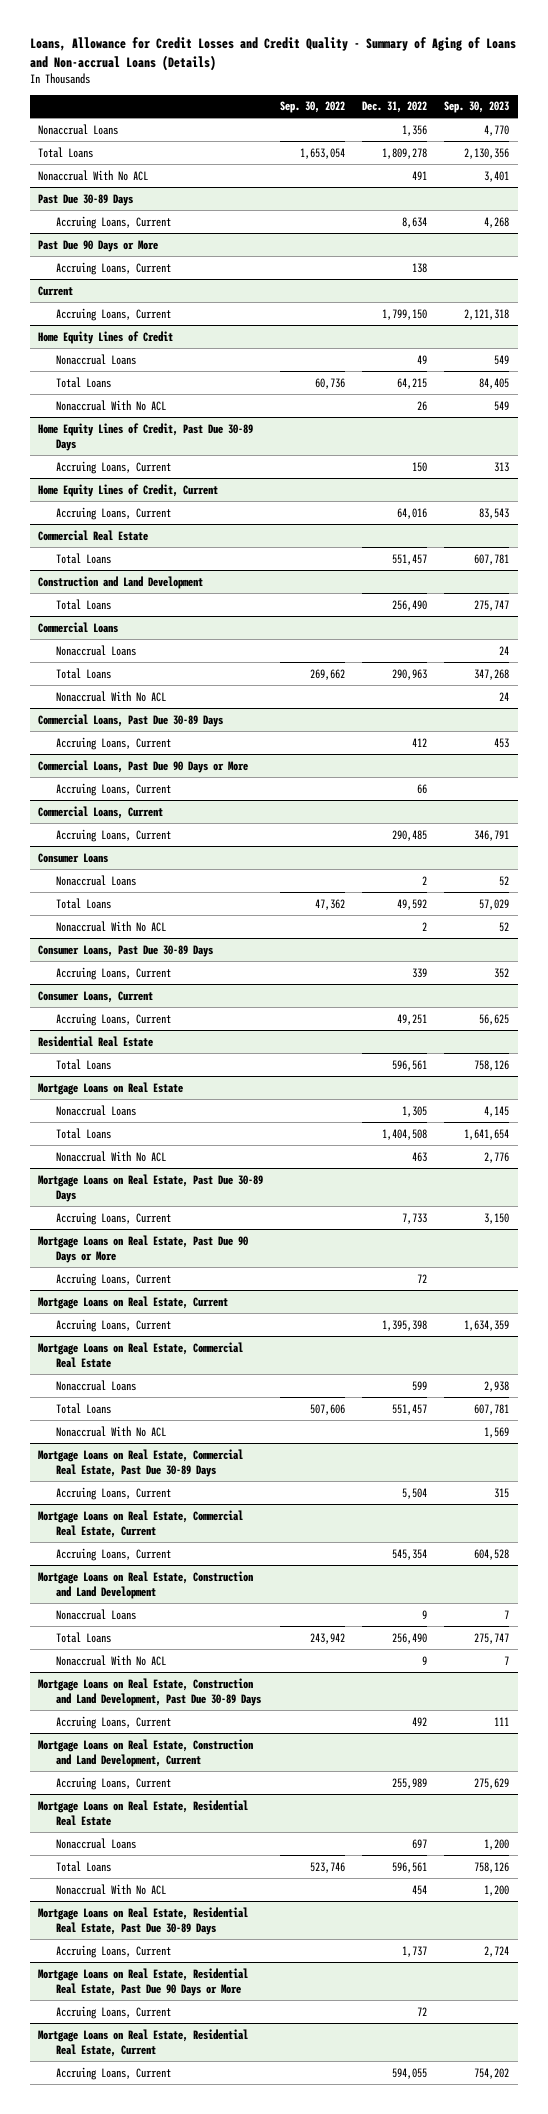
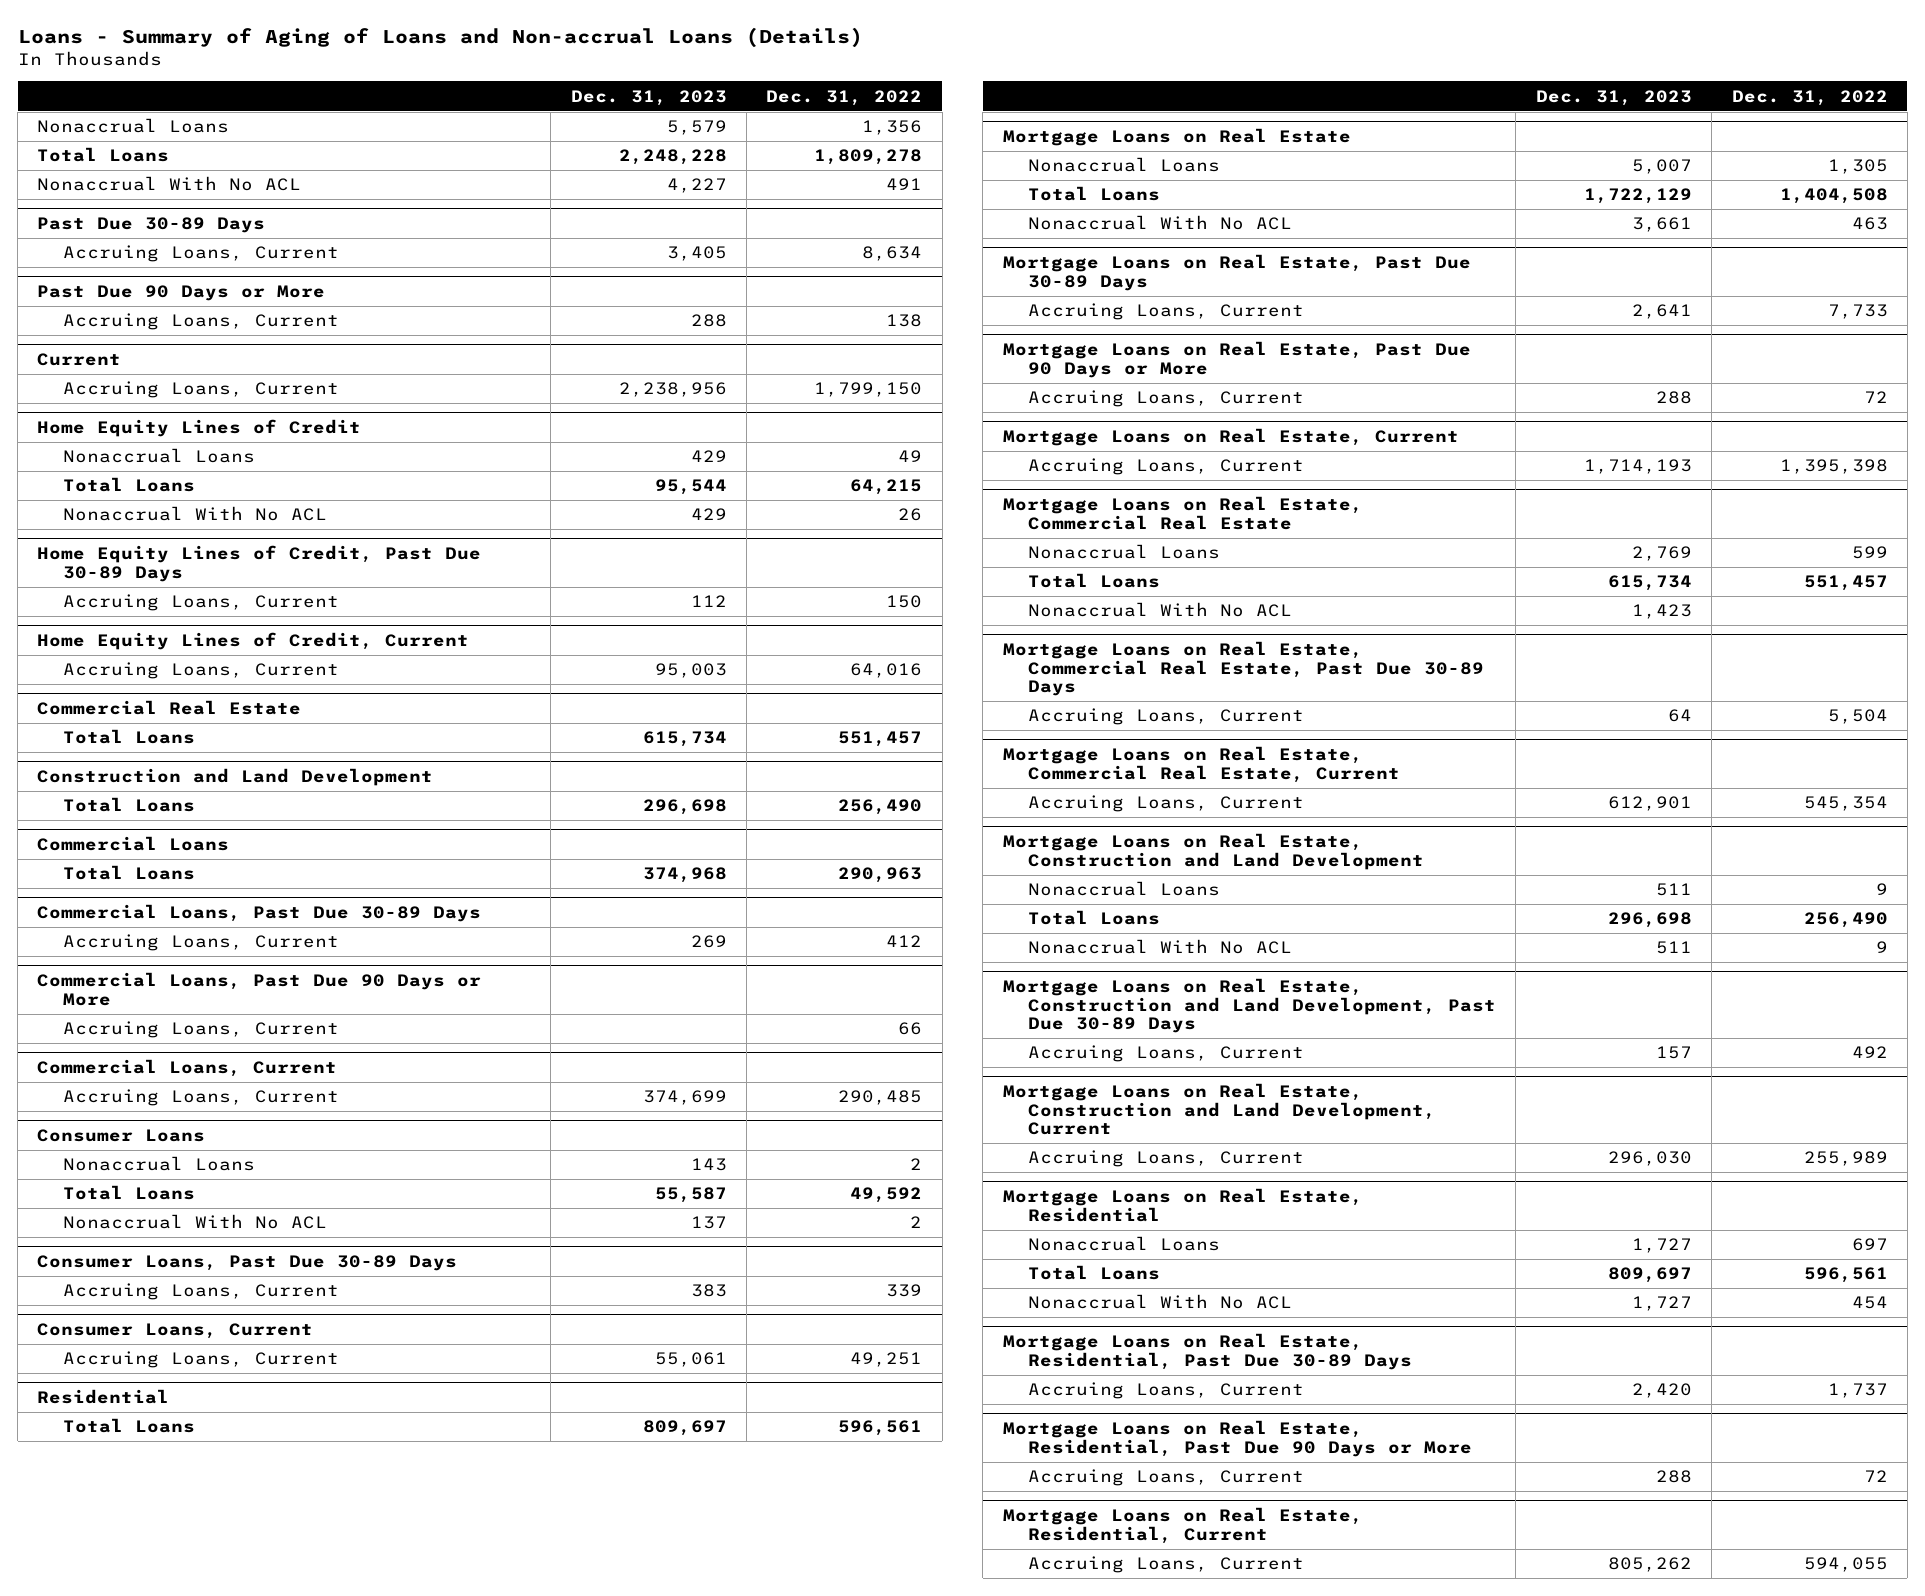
- Loans, Allowance for Credit Losses and Credit Quality - Summary of Aging of Loans and Non-accrual Loans (Details)
+ Loans - Summary of Aging of Loans and Non-accrual Loans (Details)
- | Sep. 30, 2022 | Dec. 31, 2022 | Sep. 30, 2023
+ | Dec. 31, 2023 | Dec. 31, 2022
@ Commercial Loans
- Nonaccrual Loans | | | 24
- Nonaccrual With No ACL | | | 24
- Residential Real Estate
+ Residential
- Mortgage Loans on Real Estate, Residential Real Estate
+ Mortgage Loans on Real Estate, Residential
- Mortgage Loans on Real Estate, Residential Real Estate, Past Due 30-89 Days
+ Mortgage Loans on Real Estate, Residential, Past Due 30-89 Days
- Mortgage Loans on Real Estate, Residential Real Estate, Past Due 90 Days or More
+ Mortgage Loans on Real Estate, Residential, Past Due 90 Days or More
- Mortgage Loans on Real Estate, Residential Real Estate, Current
+ Mortgage Loans on Real Estate, Residential, Current

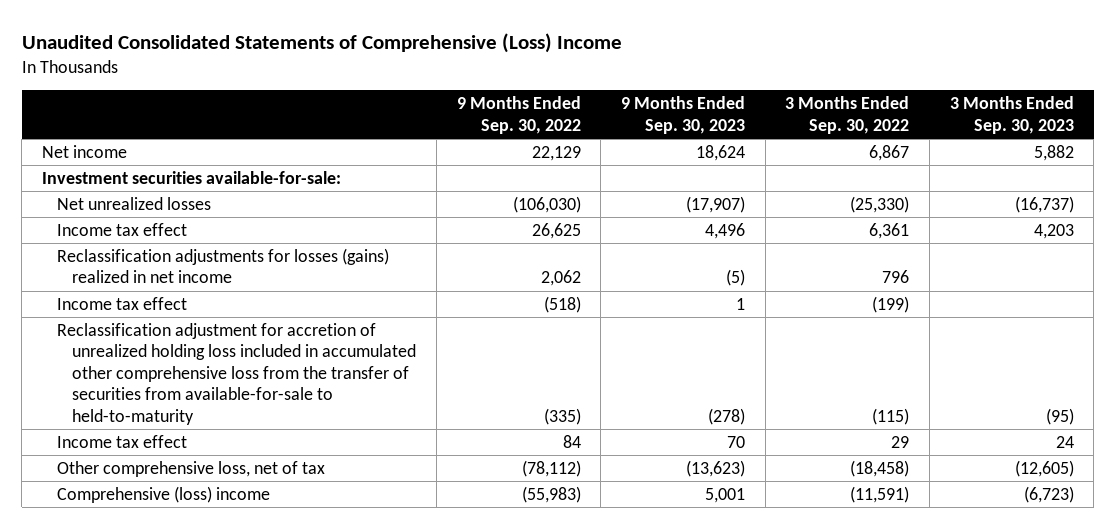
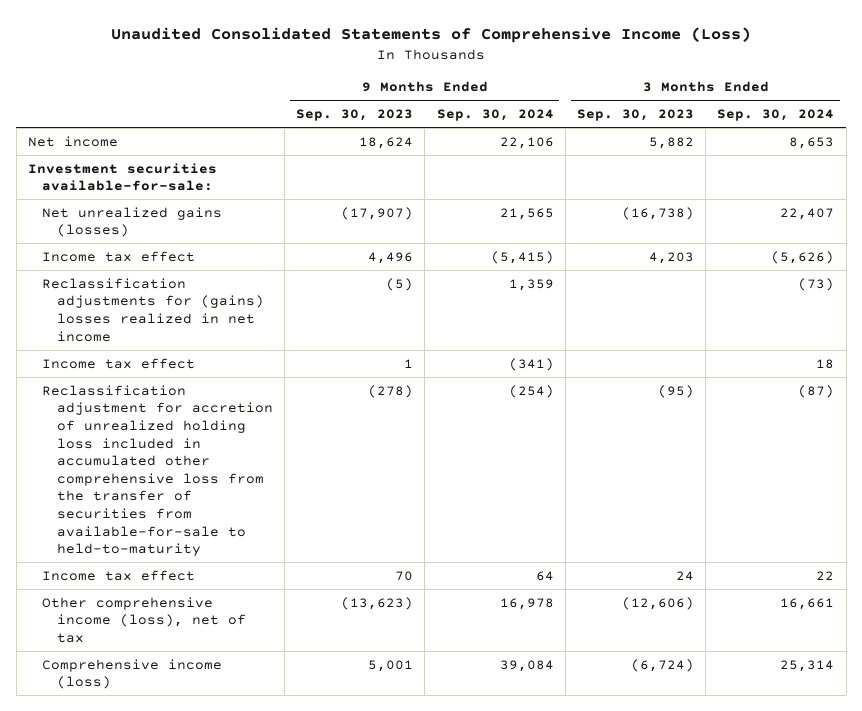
- Unaudited Consolidated Statements of Comprehensive (Loss) Income
+ Unaudited Consolidated Statements of Comprehensive Income (Loss)
- | 9 Months Ended Sep. 30, 2022 | 9 Months Ended Sep. 30, 2023 | 3 Months Ended Sep. 30, 2022 | 3 Months Ended Sep. 30, 2023
+ | 9 Months Ended Sep. 30, 2023 | 9 Months Ended Sep. 30, 2024 | 3 Months Ended Sep. 30, 2023 | 3 Months Ended Sep. 30, 2024
- Net unrealized losses | (106,030) | (17,907) | (25,330) | (16,737)
+ Net unrealized gains (losses) | (17,907) | 21,565 | (16,738) | 22,407
- Reclassification adjustments for losses (gains) realized in net income | 2,062 | (5) | 796 |
+ Reclassification adjustments for (gains) losses realized in net income | (5) | 1,359 | | (73)
- Other comprehensive loss, net of tax | (78,112) | (13,623) | (18,458) | (12,605)
- Comprehensive (loss) income | (55,983) | 5,001 | (11,591) | (6,723)
+ Other comprehensive income (loss), net of tax | (13,623) | 16,978 | (12,606) | 16,661
+ Comprehensive income (loss) | 5,001 | 39,084 | (6,724) | 25,314

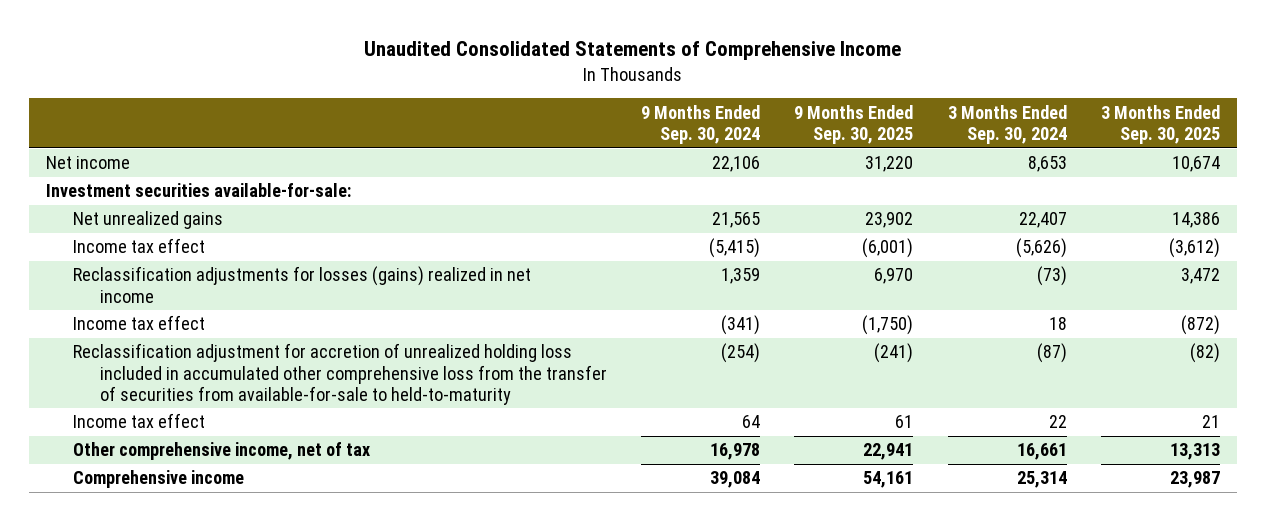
- Unaudited Consolidated Statements of Comprehensive Income (Loss)
+ Unaudited Consolidated Statements of Comprehensive Income
- | 9 Months Ended Sep. 30, 2023 | 9 Months Ended Sep. 30, 2024 | 3 Months Ended Sep. 30, 2023 | 3 Months Ended Sep. 30, 2024
+ | 9 Months Ended Sep. 30, 2024 | 9 Months Ended Sep. 30, 2025 | 3 Months Ended Sep. 30, 2024 | 3 Months Ended Sep. 30, 2025
- Net unrealized gains (losses) | (17,907) | 21,565 | (16,738) | 22,407
+ Net unrealized gains | 21,565 | 23,902 | 22,407 | 14,386
- Reclassification adjustments for (gains) losses realized in net income | (5) | 1,359 | | (73)
+ Reclassification adjustments for losses (gains) realized in net income | 1,359 | 6,970 | (73) | 3,472
- Other comprehensive income (loss), net of tax | (13,623) | 16,978 | (12,606) | 16,661
- Comprehensive income (loss) | 5,001 | 39,084 | (6,724) | 25,314
+ Other comprehensive income, net of tax | 16,978 | 22,941 | 16,661 | 13,313
+ Comprehensive income | 39,084 | 54,161 | 25,314 | 23,987

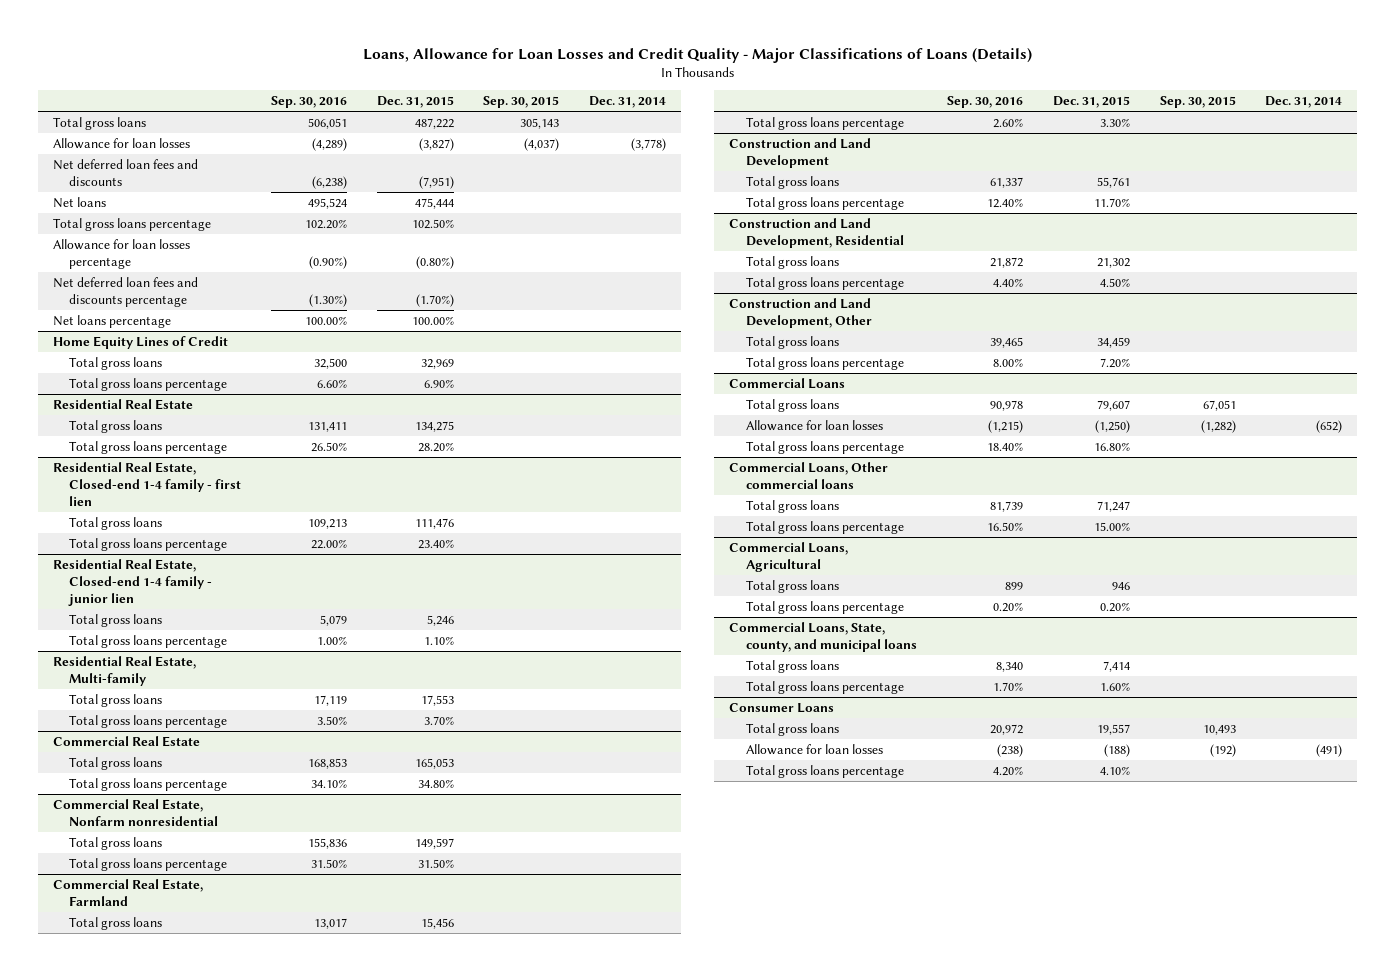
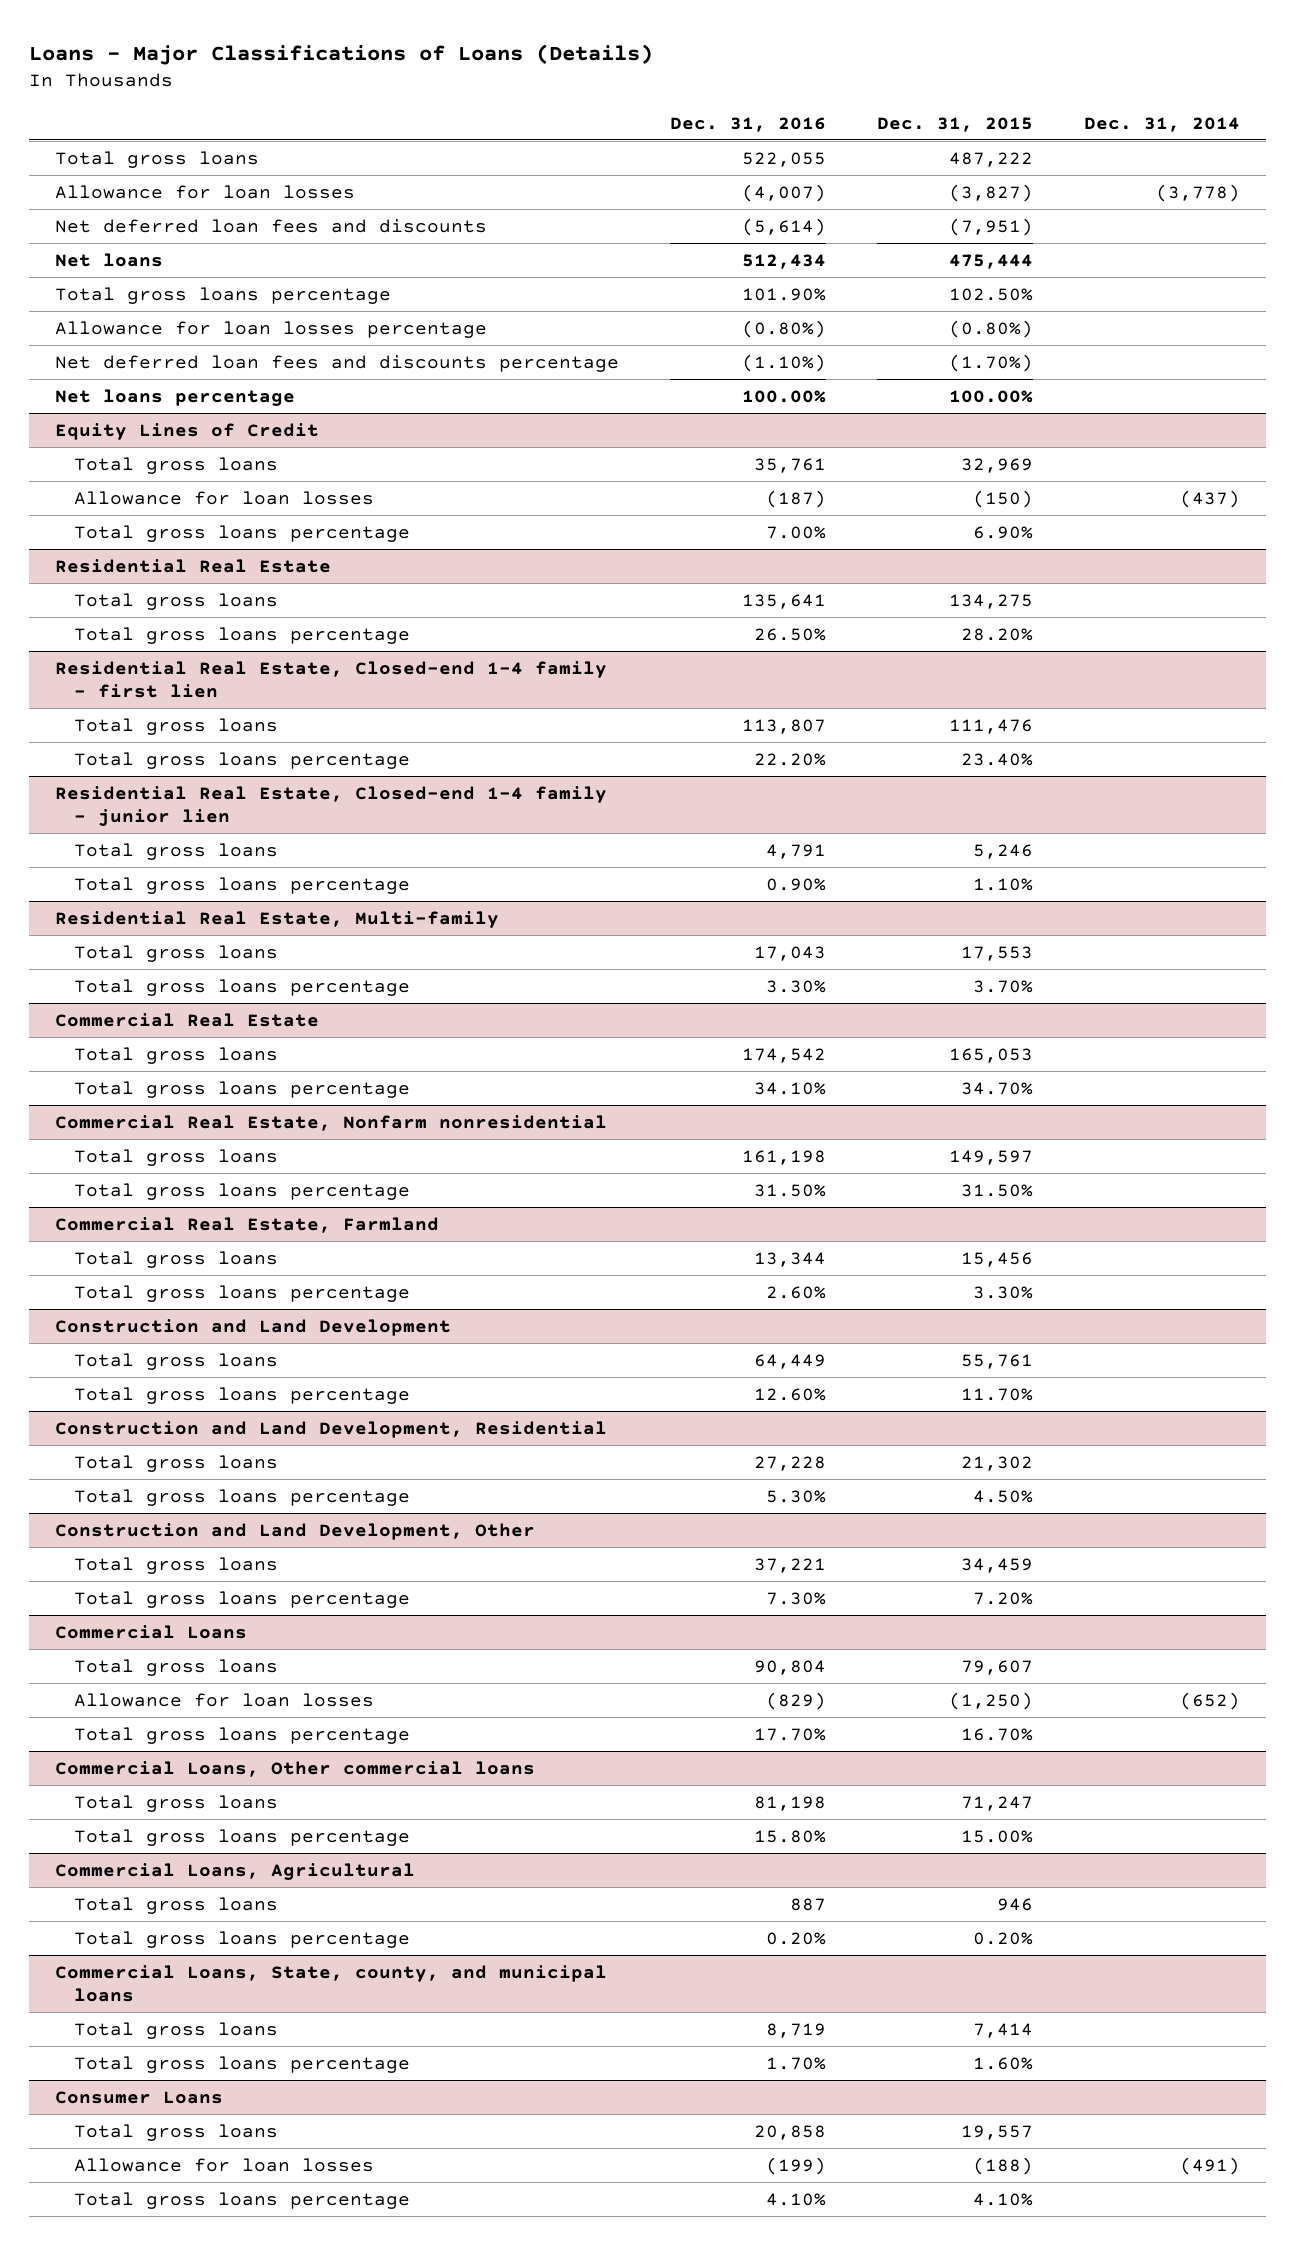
- Loans, Allowance for Loan Losses and Credit Quality - Major Classifications of Loans (Details)
+ Loans - Major Classifications of Loans (Details)
- | Sep. 30, 2016 | Dec. 31, 2015 | Sep. 30, 2015 | Dec. 31, 2014
+ | Dec. 31, 2016 | Dec. 31, 2015 | Dec. 31, 2014
- Home Equity Lines of Credit
+ Equity Lines of Credit
+ Allowance for loan losses | (187) | (150) | (437)
@ Commercial Real Estate
- Total gross loans percentage | 34.10% | 34.80% | |
+ Total gross loans percentage | 34.10% | 34.70% |
@ Commercial Loans
- Total gross loans percentage | 18.40% | 16.80% | |
+ Total gross loans percentage | 17.70% | 16.70% |

